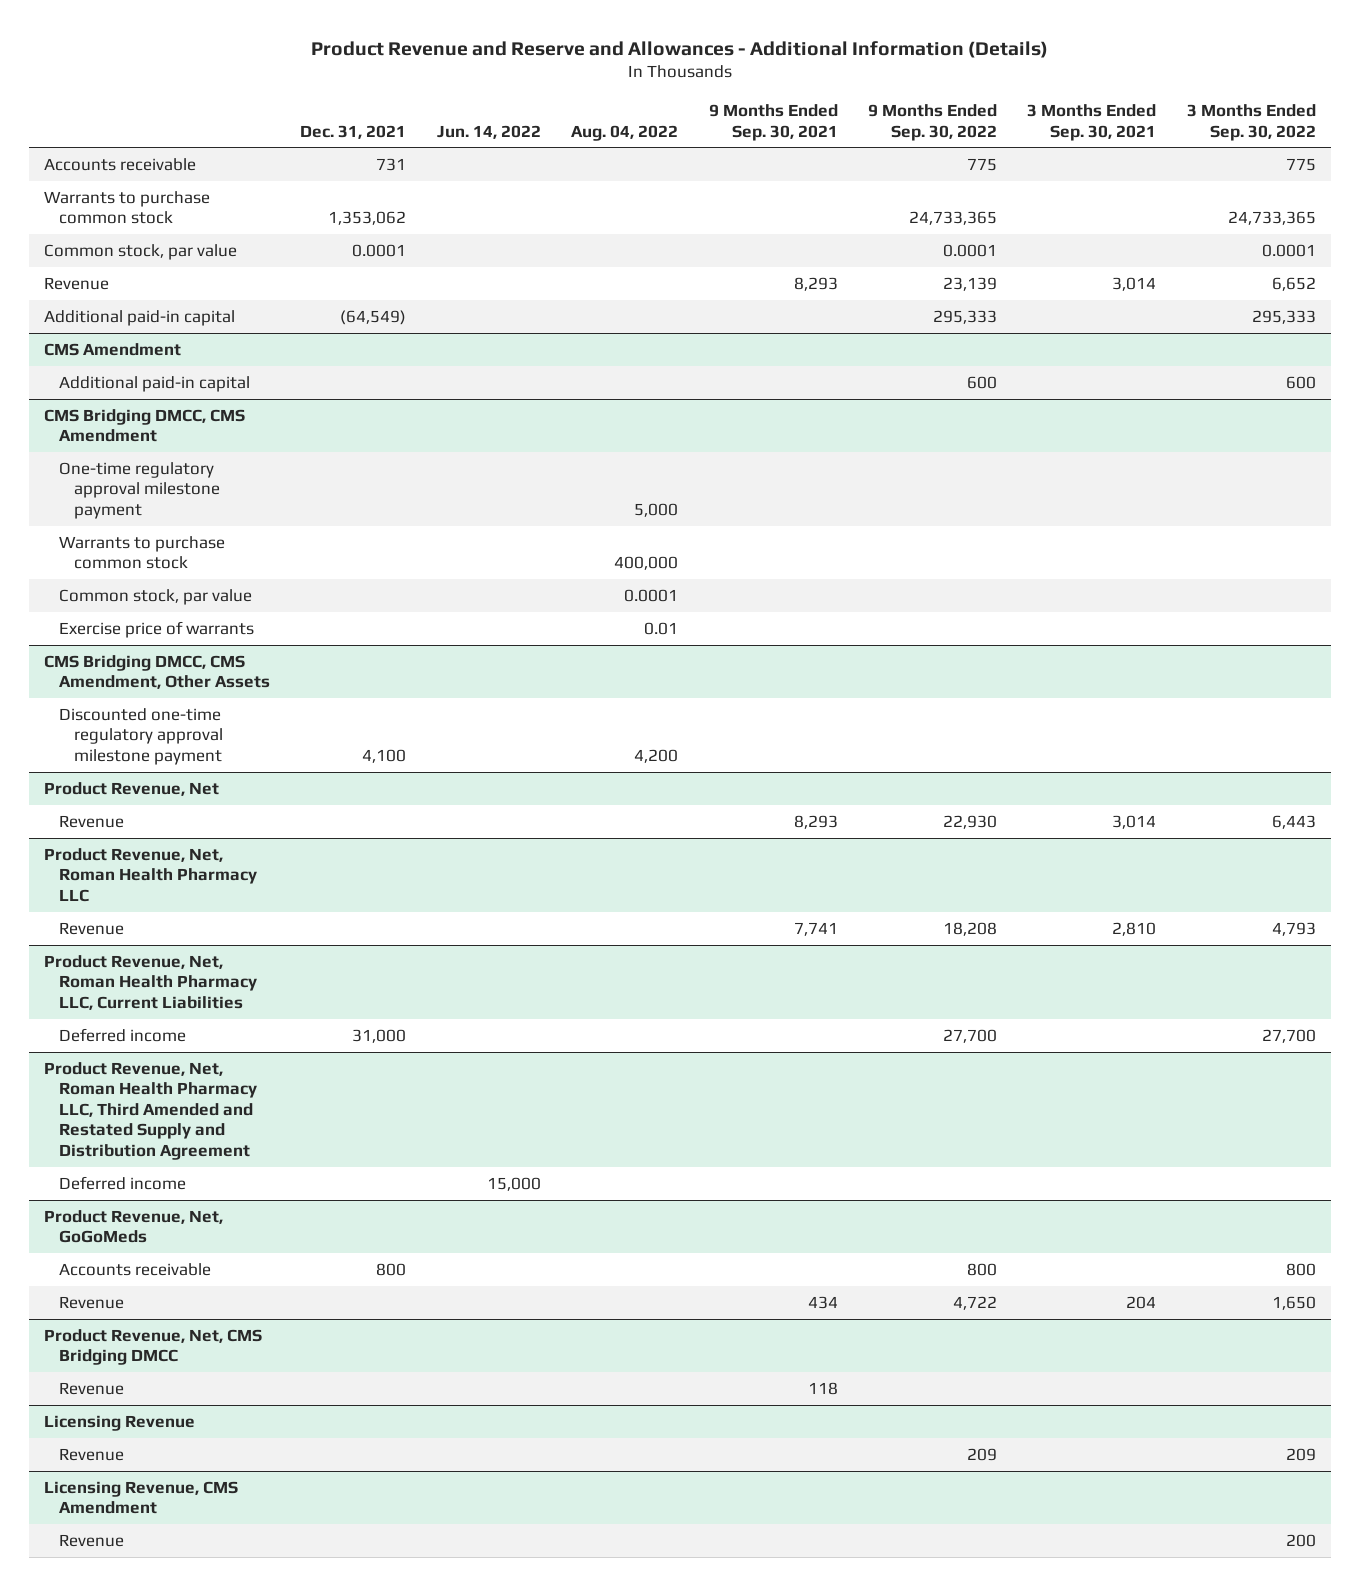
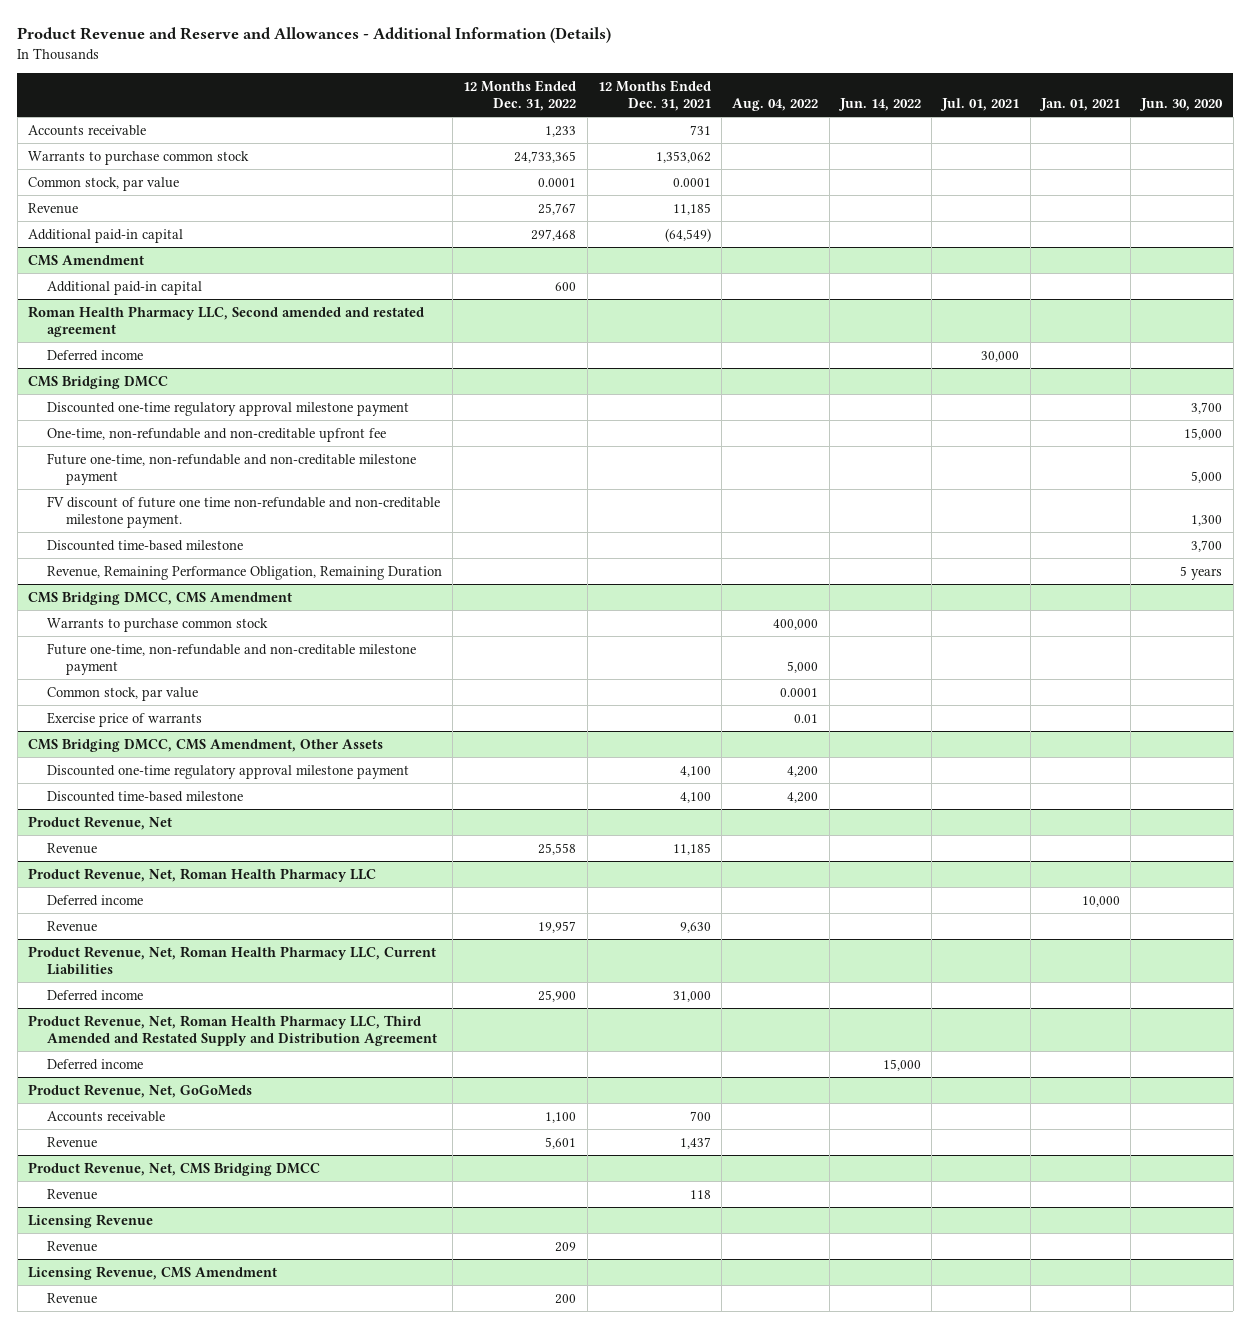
- | Dec. 31, 2021 | Jun. 14, 2022 | Aug. 04, 2022 | 9 Months Ended Sep. 30, 2021 | 9 Months Ended Sep. 30, 2022 | 3 Months Ended Sep. 30, 2021 | 3 Months Ended Sep. 30, 2022
+ | 12 Months Ended Dec. 31, 2022 | 12 Months Ended Dec. 31, 2021 | Aug. 04, 2022 | Jun. 14, 2022 | Jul. 01, 2021 | Jan. 01, 2021 | Jun. 30, 2020
+ Roman Health Pharmacy LLC, Second amended and restated agreement
+ Deferred income | | | | | 30,000 | |
+ CMS Bridging DMCC
+ Discounted one-time regulatory approval milestone payment | | | | | | | 3,700
+ One-time, non-refundable and non-creditable upfront fee | | | | | | | 15,000
+ Future one-time, non-refundable and non-creditable milestone payment | | | | | | | 5,000
+ FV discount of future one time non-refundable and non-creditable milestone payment. | | | | | | | 1,300
+ Discounted time-based milestone | | | | | | | 3,700
+ Revenue, Remaining Performance Obligation, Remaining Duration | | | | | | | 5 years
@ CMS Bridging DMCC, CMS Amendment
- One-time regulatory approval milestone payment | | | 5,000 | | | |
+ Future one-time, non-refundable and non-creditable milestone payment | | | 5,000 | | | |
@ CMS Bridging DMCC, CMS Amendment, Other Assets
+ Discounted time-based milestone | | 4,100 | 4,200 | | | |
@ Product Revenue, Net, Roman Health Pharmacy LLC
+ Deferred income | | | | | | 10,000 |

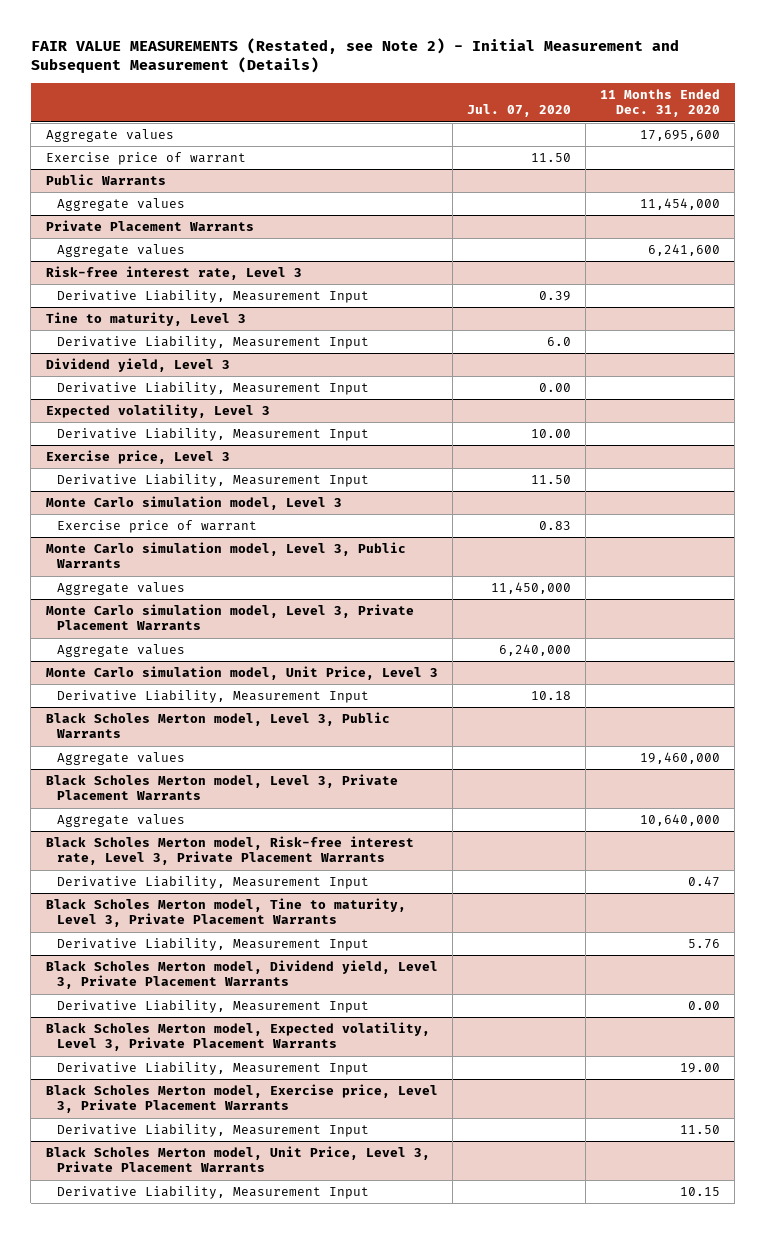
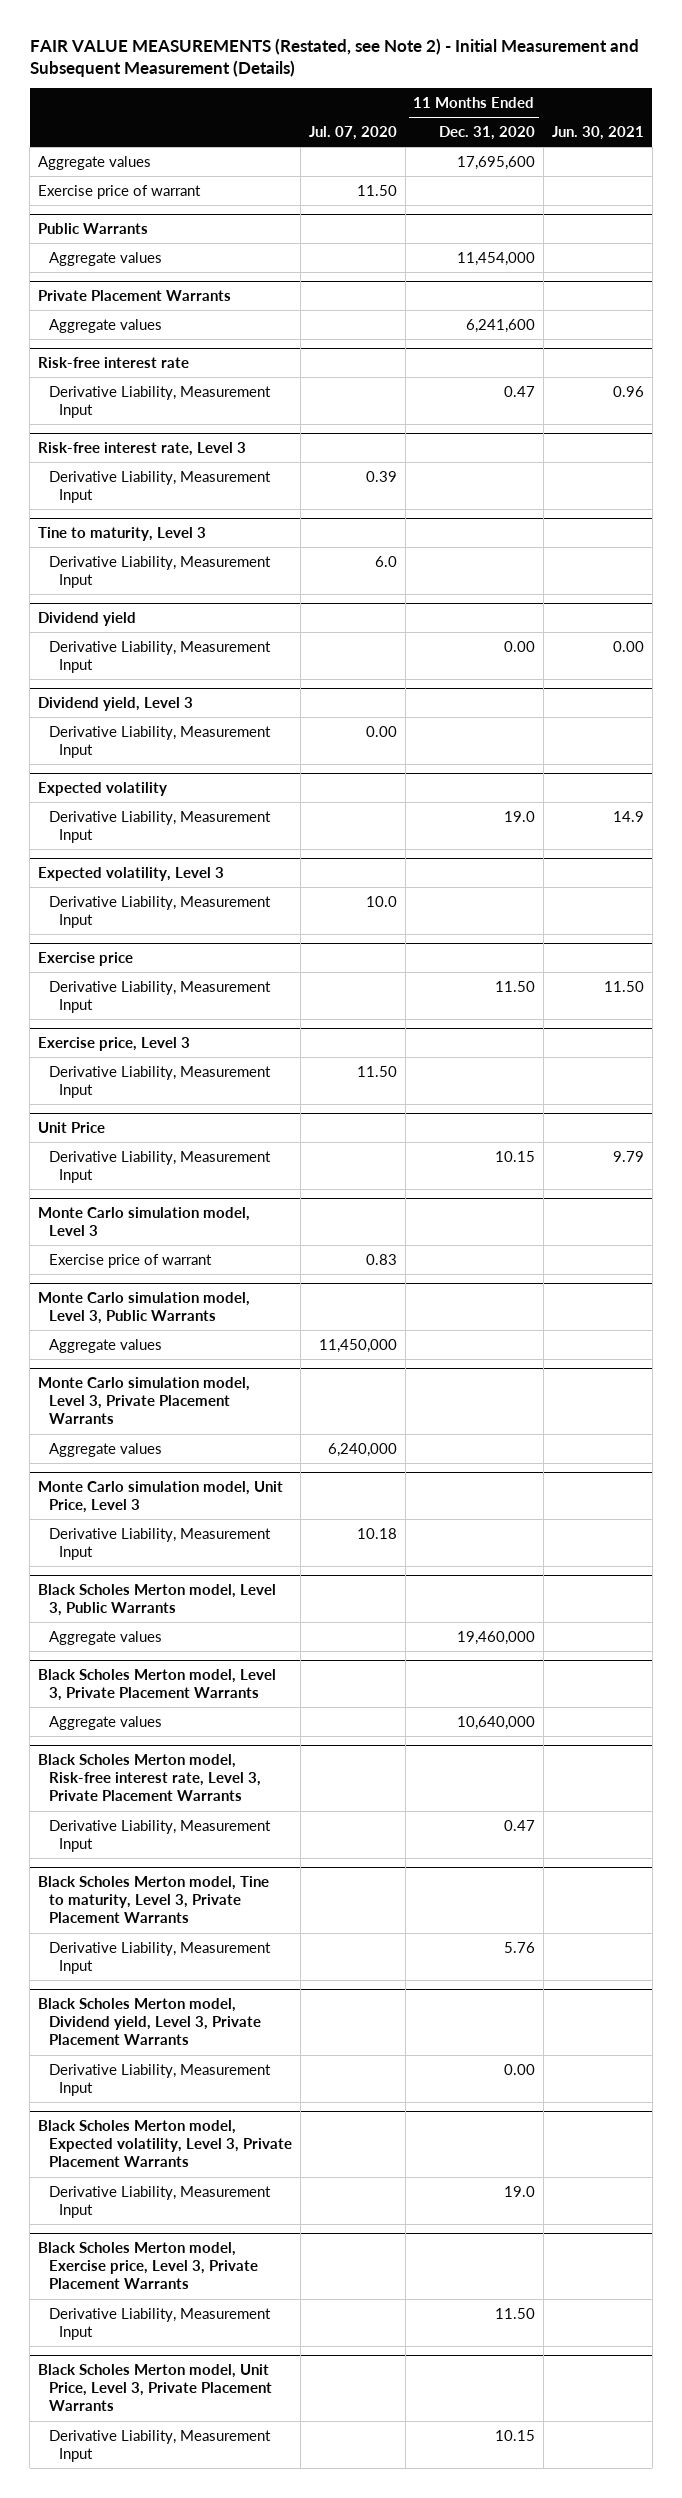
- | Jul. 07, 2020 | 11 Months Ended Dec. 31, 2020
+ | Jul. 07, 2020 | 11 Months Ended Dec. 31, 2020 | Jun. 30, 2021
+ Risk-free interest rate
+ Derivative Liability, Measurement Input | | 0.47 | 0.96
+ Dividend yield
+ Derivative Liability, Measurement Input | | 0.00 | 0.00
+ Expected volatility
+ Derivative Liability, Measurement Input | | 19.0 | 14.9
@ Expected volatility, Level 3
- Derivative Liability, Measurement Input | 10.00 |
+ Derivative Liability, Measurement Input | 10.0 | |
+ Exercise price
+ Derivative Liability, Measurement Input | | 11.50 | 11.50
+ Unit Price
+ Derivative Liability, Measurement Input | | 10.15 | 9.79
@ Black Scholes Merton model, Expected volatility, Level 3, Private Placement Warrants
- Derivative Liability, Measurement Input | | 19.00
+ Derivative Liability, Measurement Input | | 19.0 |

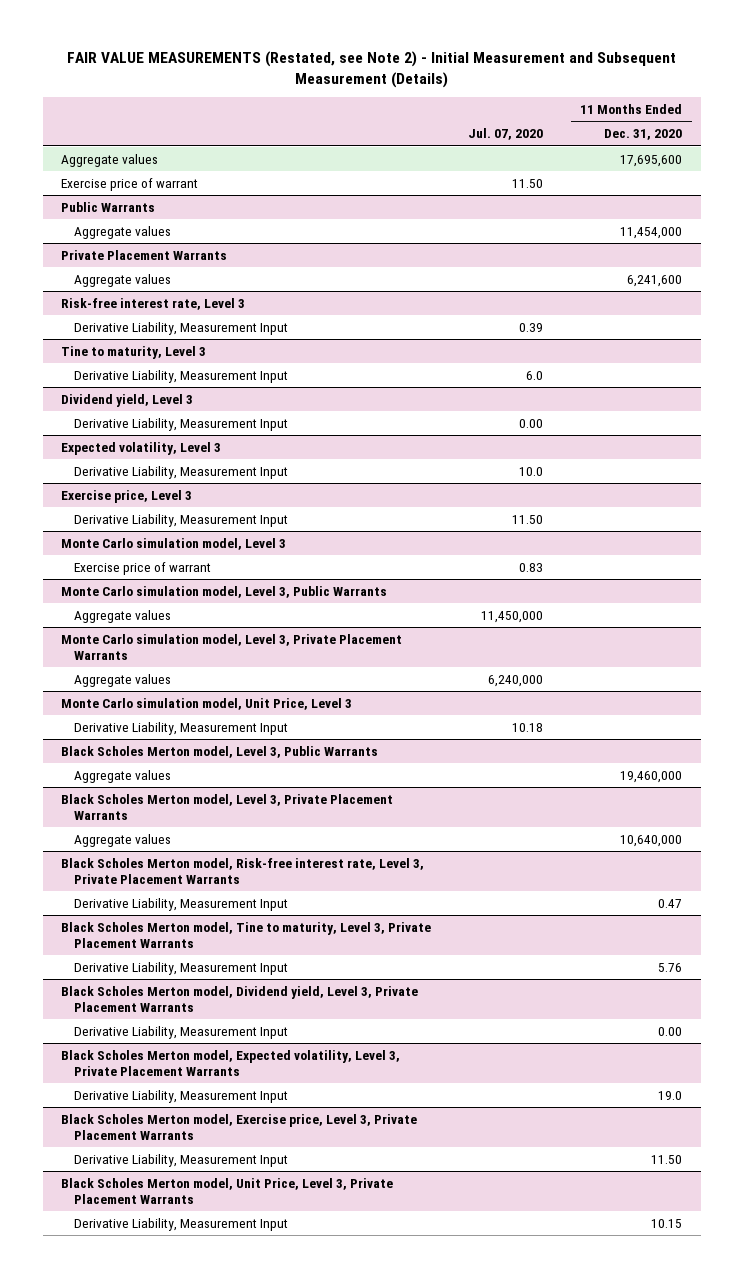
- | Jul. 07, 2020 | 11 Months Ended Dec. 31, 2020 | Jun. 30, 2021
+ | Jul. 07, 2020 | 11 Months Ended Dec. 31, 2020
- Risk-free interest rate
- Derivative Liability, Measurement Input | | 0.47 | 0.96
- Dividend yield
- Derivative Liability, Measurement Input | | 0.00 | 0.00
- Expected volatility
- Derivative Liability, Measurement Input | | 19.0 | 14.9
- Exercise price
- Derivative Liability, Measurement Input | | 11.50 | 11.50
- Unit Price
- Derivative Liability, Measurement Input | | 10.15 | 9.79

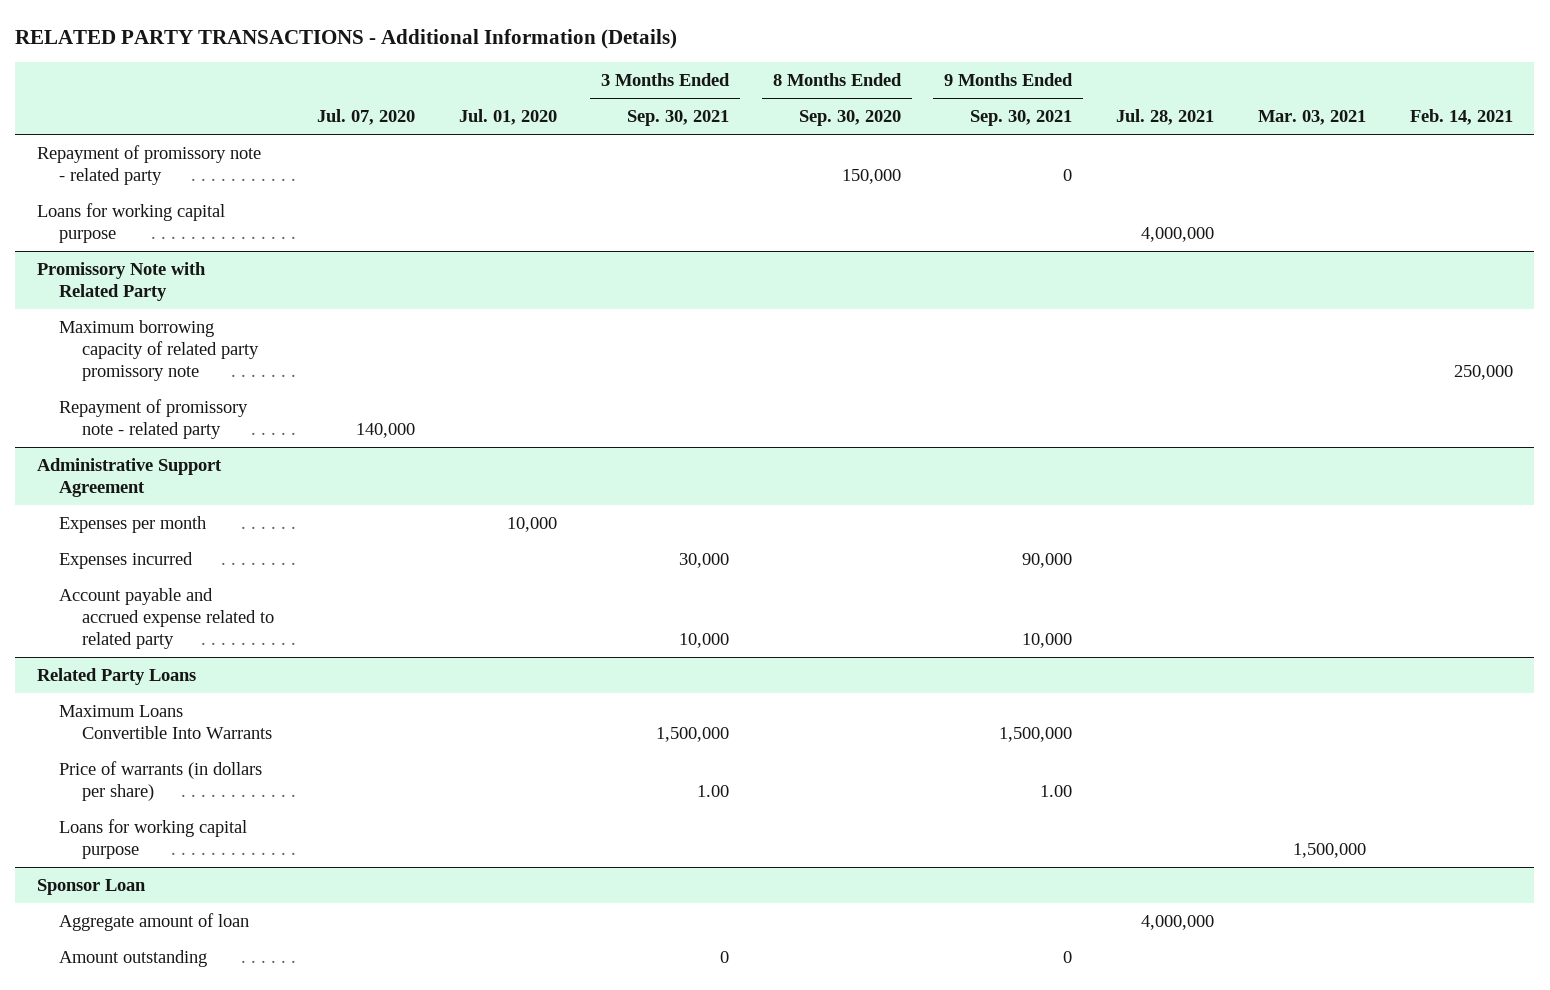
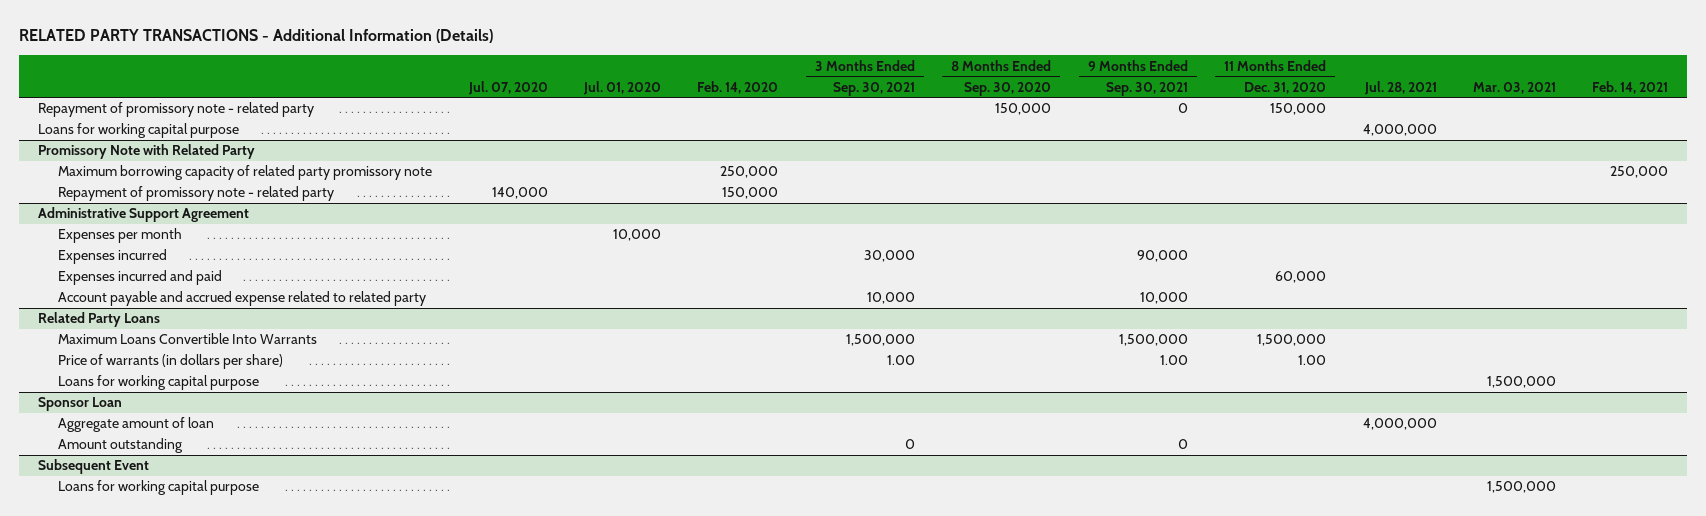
- | Jul. 07, 2020 | Jul. 01, 2020 | 3 Months Ended Sep. 30, 2021 | 8 Months Ended Sep. 30, 2020 | 9 Months Ended Sep. 30, 2021 | Jul. 28, 2021 | Mar. 03, 2021 | Feb. 14, 2021
+ | Jul. 07, 2020 | Jul. 01, 2020 | Feb. 14, 2020 | 3 Months Ended Sep. 30, 2021 | 8 Months Ended Sep. 30, 2020 | 9 Months Ended Sep. 30, 2021 | 11 Months Ended Dec. 31, 2020 | Jul. 28, 2021 | Mar. 03, 2021 | Feb. 14, 2021
@ Administrative Support Agreement
+ Expenses incurred and paid | | | | | | | 60,000 | | |
+ Subsequent Event
+ Loans for working capital purpose | | | | | | | | | 1,500,000 |

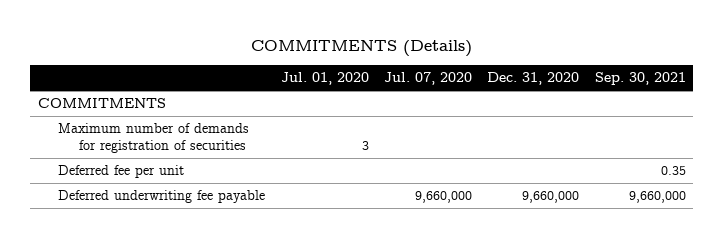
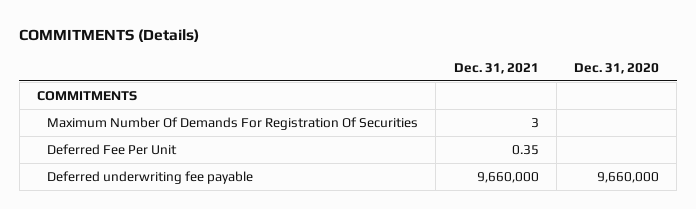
- | Jul. 01, 2020 | Jul. 07, 2020 | Dec. 31, 2020 | Sep. 30, 2021
+ | Dec. 31, 2021 | Dec. 31, 2020
- Maximum number of demands for registration of securities | 3 | | |
- Deferred fee per unit | | | | 0.35
+ Maximum Number Of Demands For Registration Of Securities | 3 |
+ Deferred Fee Per Unit | 0.35 |

